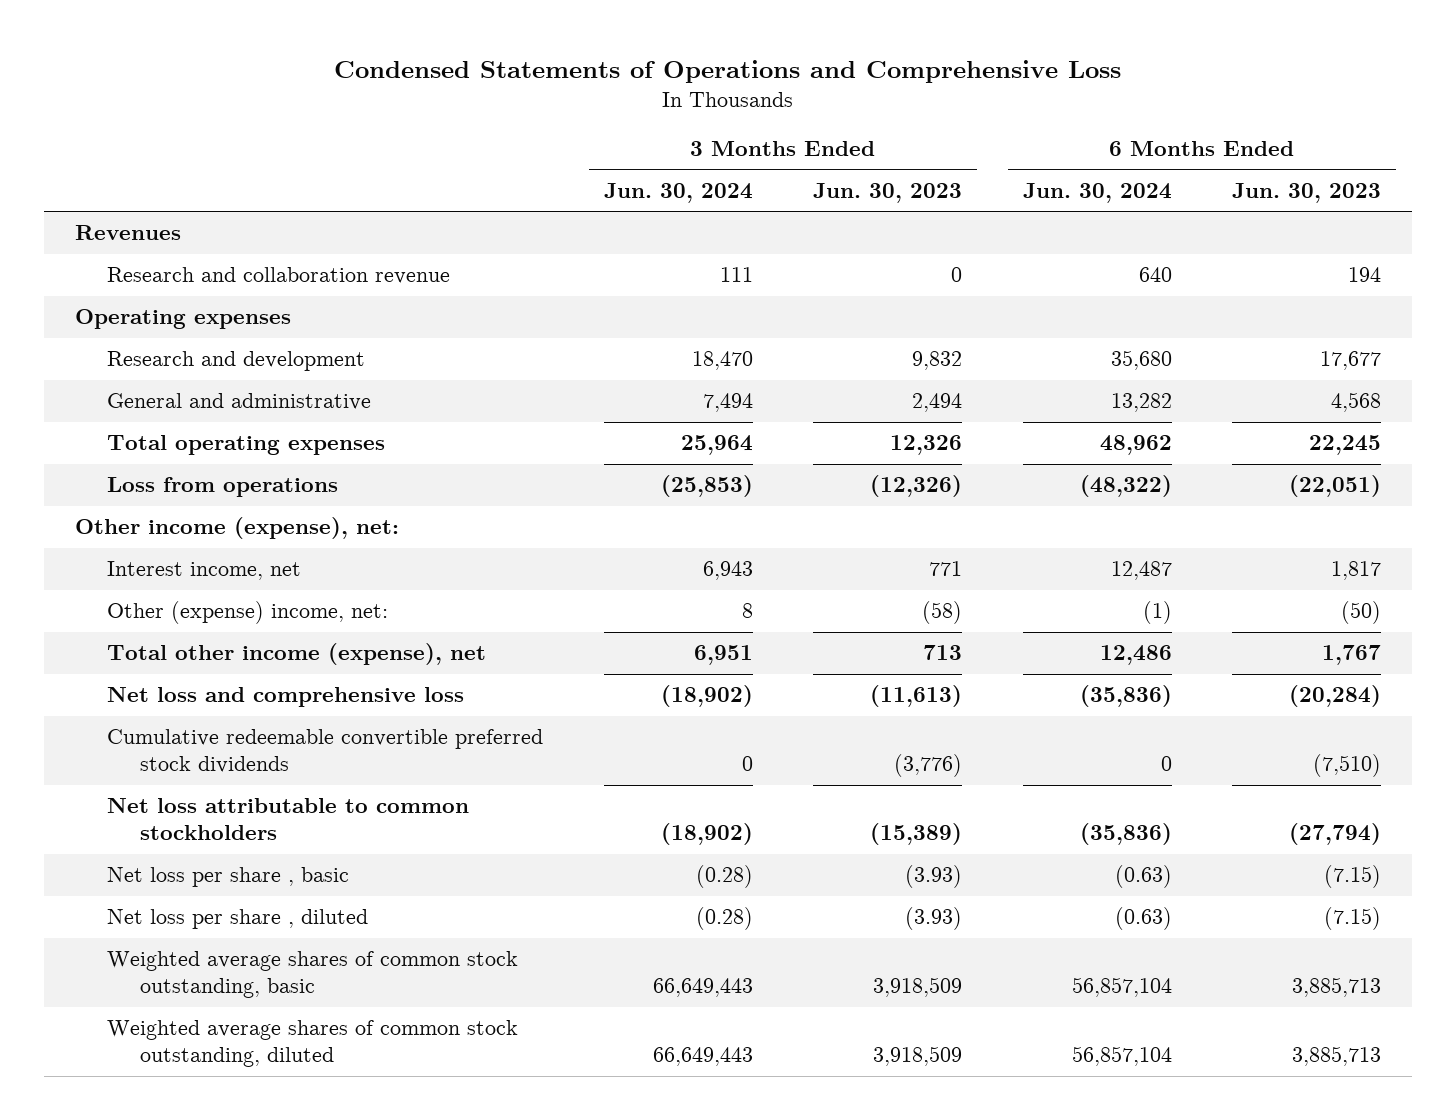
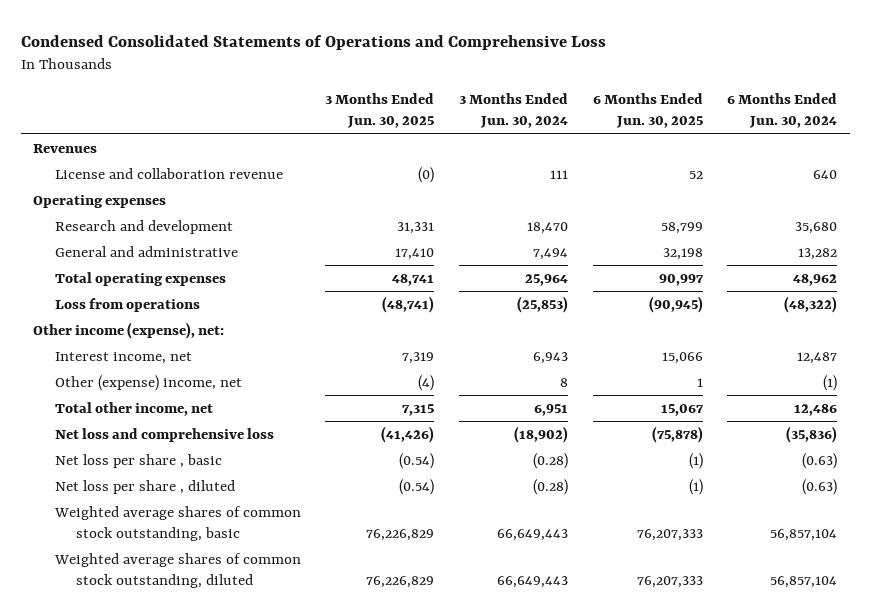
- Condensed Statements of Operations and Comprehensive Loss
+ Condensed Consolidated Statements of Operations and Comprehensive Loss
- | 3 Months Ended Jun. 30, 2024 | 3 Months Ended Jun. 30, 2023 | 6 Months Ended Jun. 30, 2024 | 6 Months Ended Jun. 30, 2023
+ | 3 Months Ended Jun. 30, 2025 | 3 Months Ended Jun. 30, 2024 | 6 Months Ended Jun. 30, 2025 | 6 Months Ended Jun. 30, 2024
- Research and collaboration revenue | 111 | 0 | 640 | 194
+ License and collaboration revenue | (0) | 111 | 52 | 640
- Other (expense) income, net: | 8 | (58) | (1) | (50)
- Total other income (expense), net | 6,951 | 713 | 12,486 | 1,767
+ Other (expense) income, net | (4) | 8 | 1 | (1)
+ Total other income, net | 7,315 | 6,951 | 15,067 | 12,486
- Cumulative redeemable convertible preferred stock dividends | 0 | (3,776) | 0 | (7,510)
- Net loss attributable to common stockholders | (18,902) | (15,389) | (35,836) | (27,794)

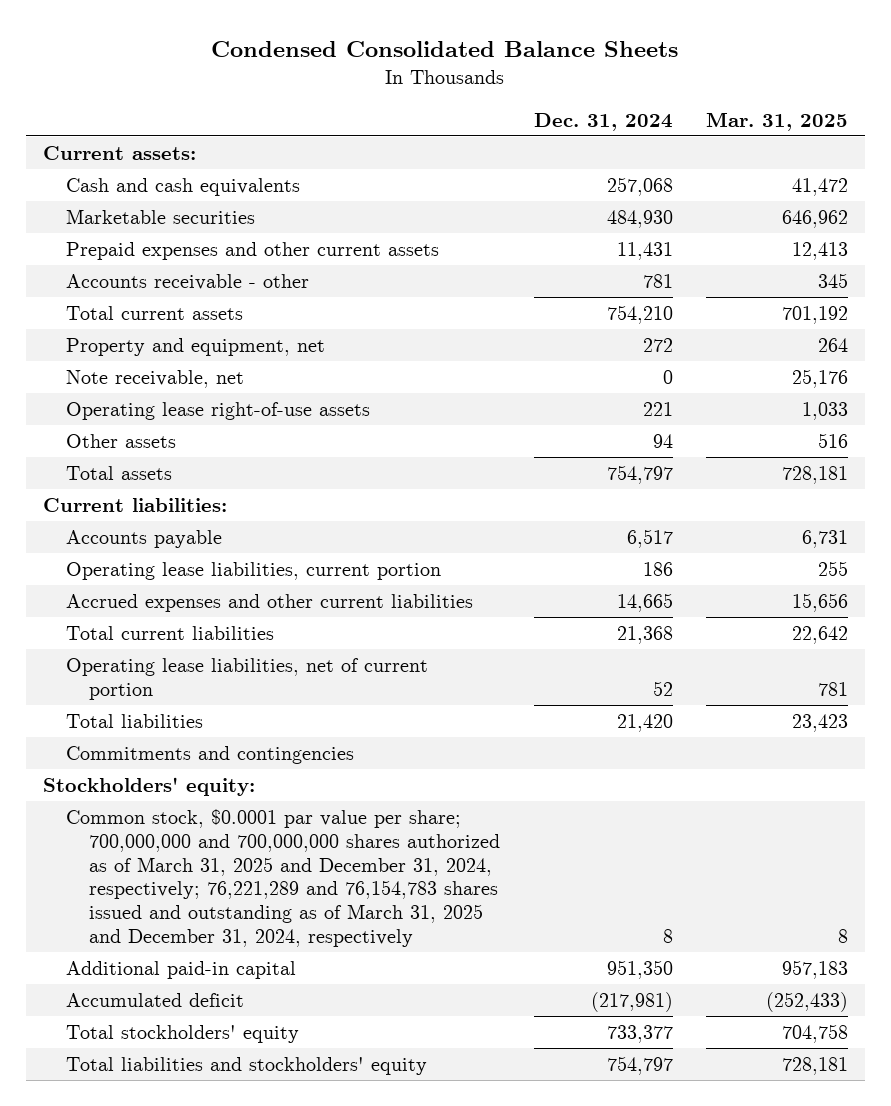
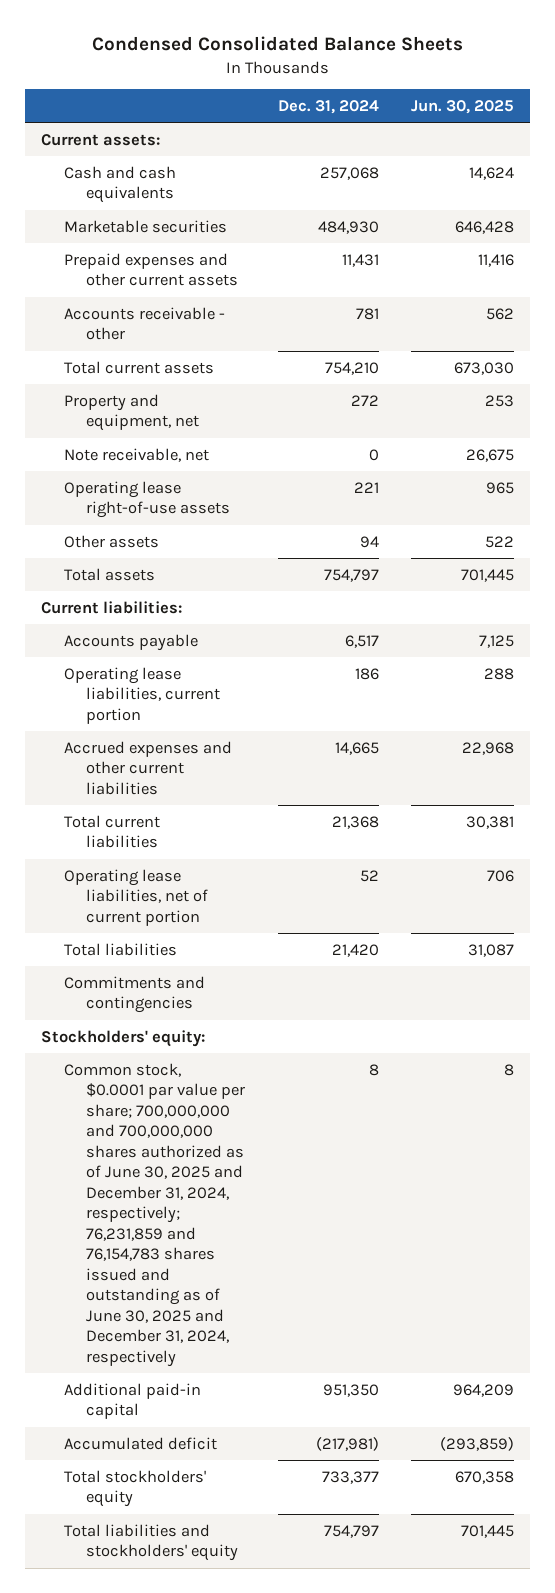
- | Dec. 31, 2024 | Mar. 31, 2025
+ | Dec. 31, 2024 | Jun. 30, 2025
- Common stock, $0.0001 par value per share; 700,000,000 and 700,000,000 shares authorized as of March 31, 2025 and December 31, 2024, respectively; 76,221,289 and 76,154,783 shares issued and outstanding as of March 31, 2025 and December 31, 2024, respectively | 8 | 8
+ Common stock, $0.0001 par value per share; 700,000,000 and 700,000,000 shares authorized as of June 30, 2025 and December 31, 2024, respectively; 76,231,859 and 76,154,783 shares issued and outstanding as of June 30, 2025 and December 31, 2024, respectively | 8 | 8

